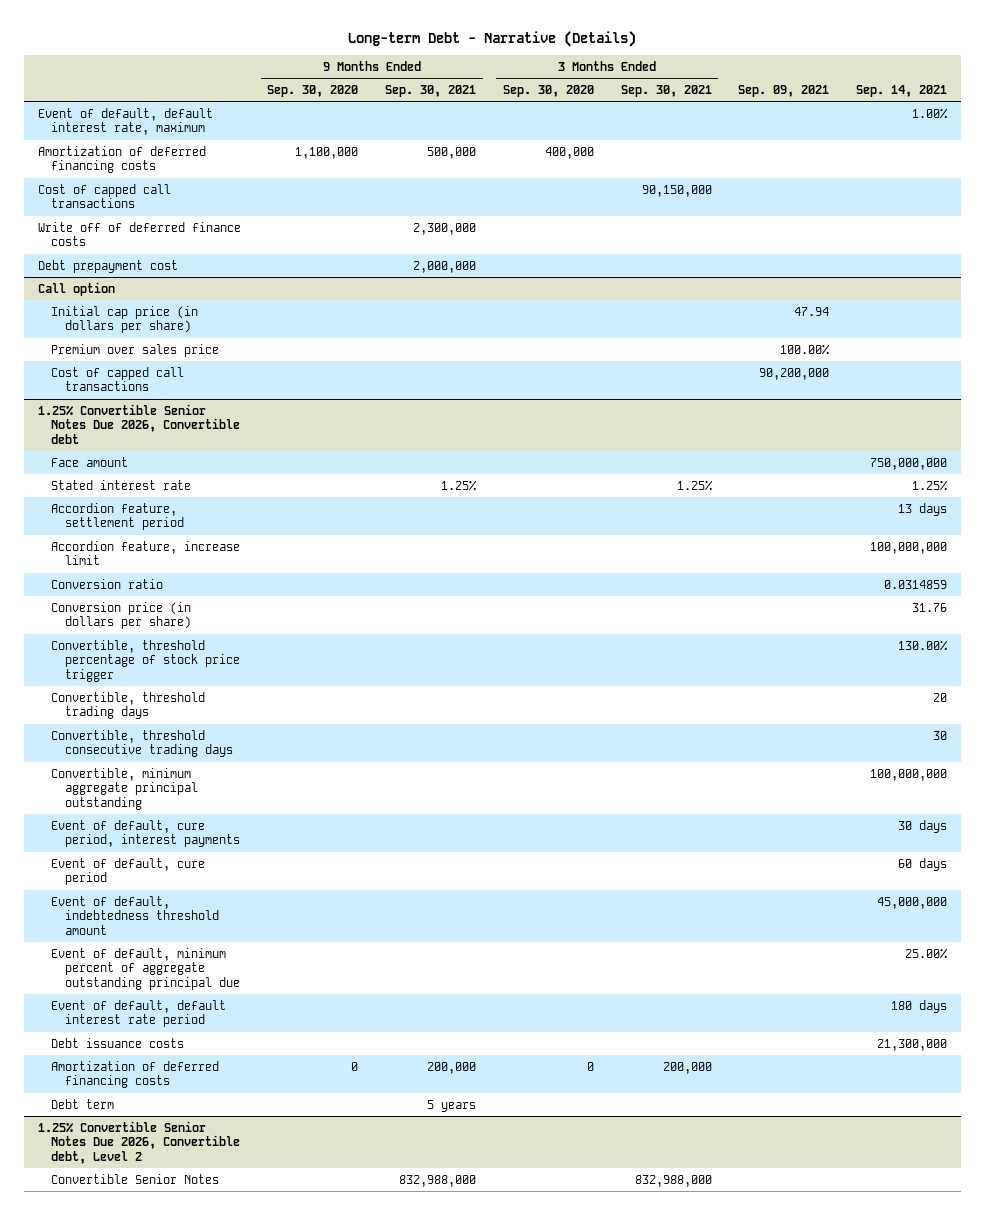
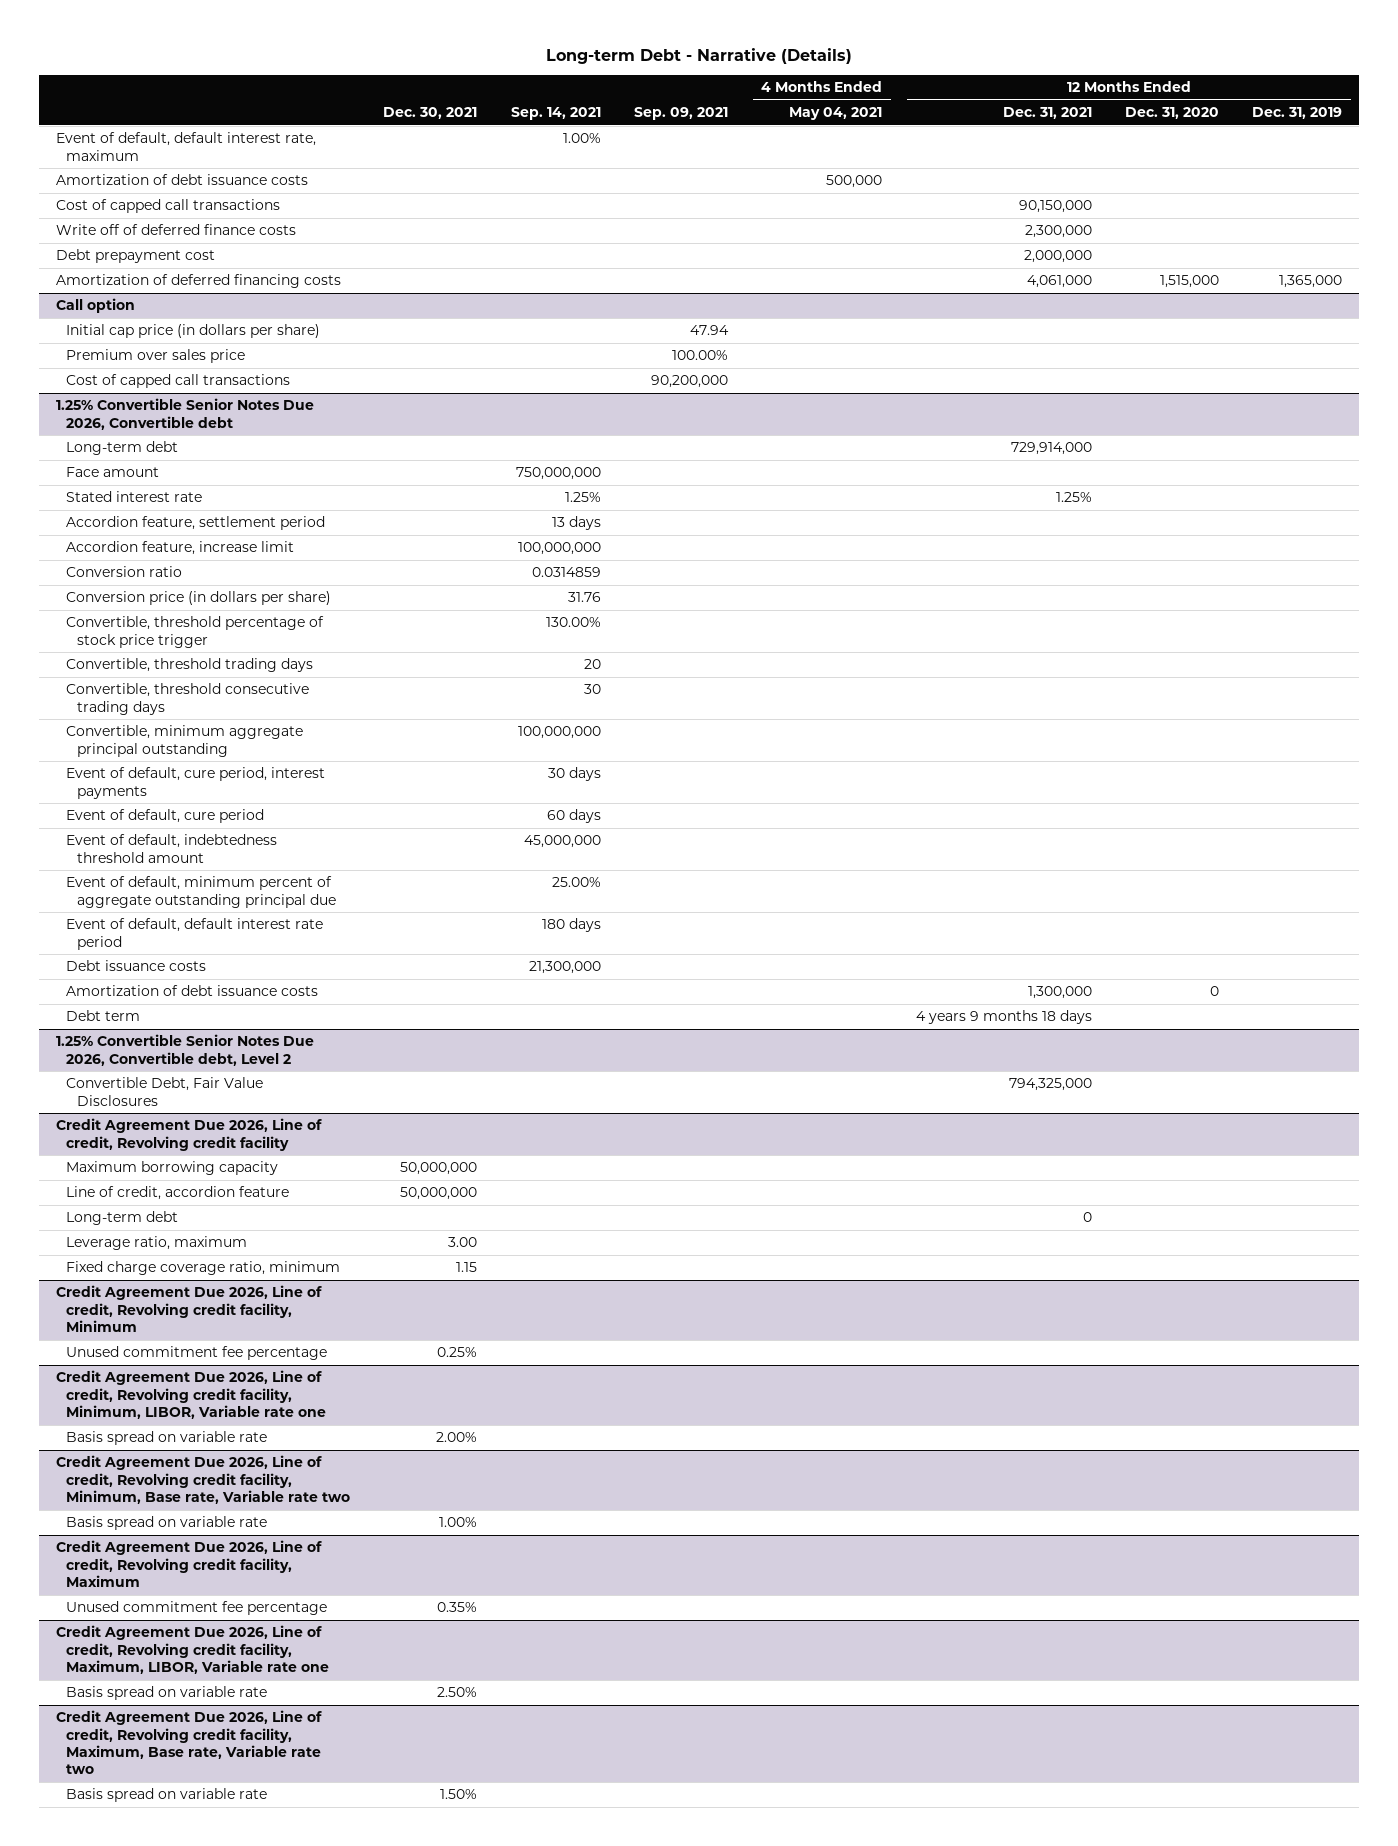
- | 9 Months Ended Sep. 30, 2020 | 9 Months Ended Sep. 30, 2021 | 3 Months Ended Sep. 30, 2020 | 3 Months Ended Sep. 30, 2021 | Sep. 09, 2021 | Sep. 14, 2021
+ | Dec. 30, 2021 | Sep. 14, 2021 | Sep. 09, 2021 | 4 Months Ended May 04, 2021 | 12 Months Ended Dec. 31, 2021 | 12 Months Ended Dec. 31, 2020 | 12 Months Ended Dec. 31, 2019
+ Amortization of debt issuance costs | | | | 500,000 | | |
moved down: Amortization of deferred financing costs | | | | | 4,061,000 | 1,515,000 | 1,365,000
@ 1.25% Convertible Senior Notes Due 2026, Convertible debt
+ Long-term debt | | | | | 729,914,000 | |
- Amortization of deferred financing costs | 0 | 200,000 | 0 | 200,000 | |
+ Amortization of debt issuance costs | | | | | 1,300,000 | 0 |
@ 1.25% Convertible Senior Notes Due 2026, Convertible debt, Level 2
- Convertible Senior Notes | | 832,988,000 | | 832,988,000 | |
+ Convertible Debt, Fair Value Disclosures | | | | | 794,325,000 | |
+ Credit Agreement Due 2026, Line of credit, Revolving credit facility
+ Maximum borrowing capacity | 50,000,000 | | | | | |
+ Line of credit, accordion feature | 50,000,000 | | | | | |
+ Long-term debt | | | | | 0 | |
+ Leverage ratio, maximum | 3.00 | | | | | |
+ Fixed charge coverage ratio, minimum | 1.15 | | | | | |
+ Credit Agreement Due 2026, Line of credit, Revolving credit facility, Minimum
+ Unused commitment fee percentage | 0.25% | | | | | |
+ Credit Agreement Due 2026, Line of credit, Revolving credit facility, Minimum, LIBOR, Variable rate one
+ Basis spread on variable rate | 2.00% | | | | | |
+ Credit Agreement Due 2026, Line of credit, Revolving credit facility, Minimum, Base rate, Variable rate two
+ Basis spread on variable rate | 1.00% | | | | | |
+ Credit Agreement Due 2026, Line of credit, Revolving credit facility, Maximum
+ Unused commitment fee percentage | 0.35% | | | | | |
+ Credit Agreement Due 2026, Line of credit, Revolving credit facility, Maximum, LIBOR, Variable rate one
+ Basis spread on variable rate | 2.50% | | | | | |
+ Credit Agreement Due 2026, Line of credit, Revolving credit facility, Maximum, Base rate, Variable rate two
+ Basis spread on variable rate | 1.50% | | | | | |

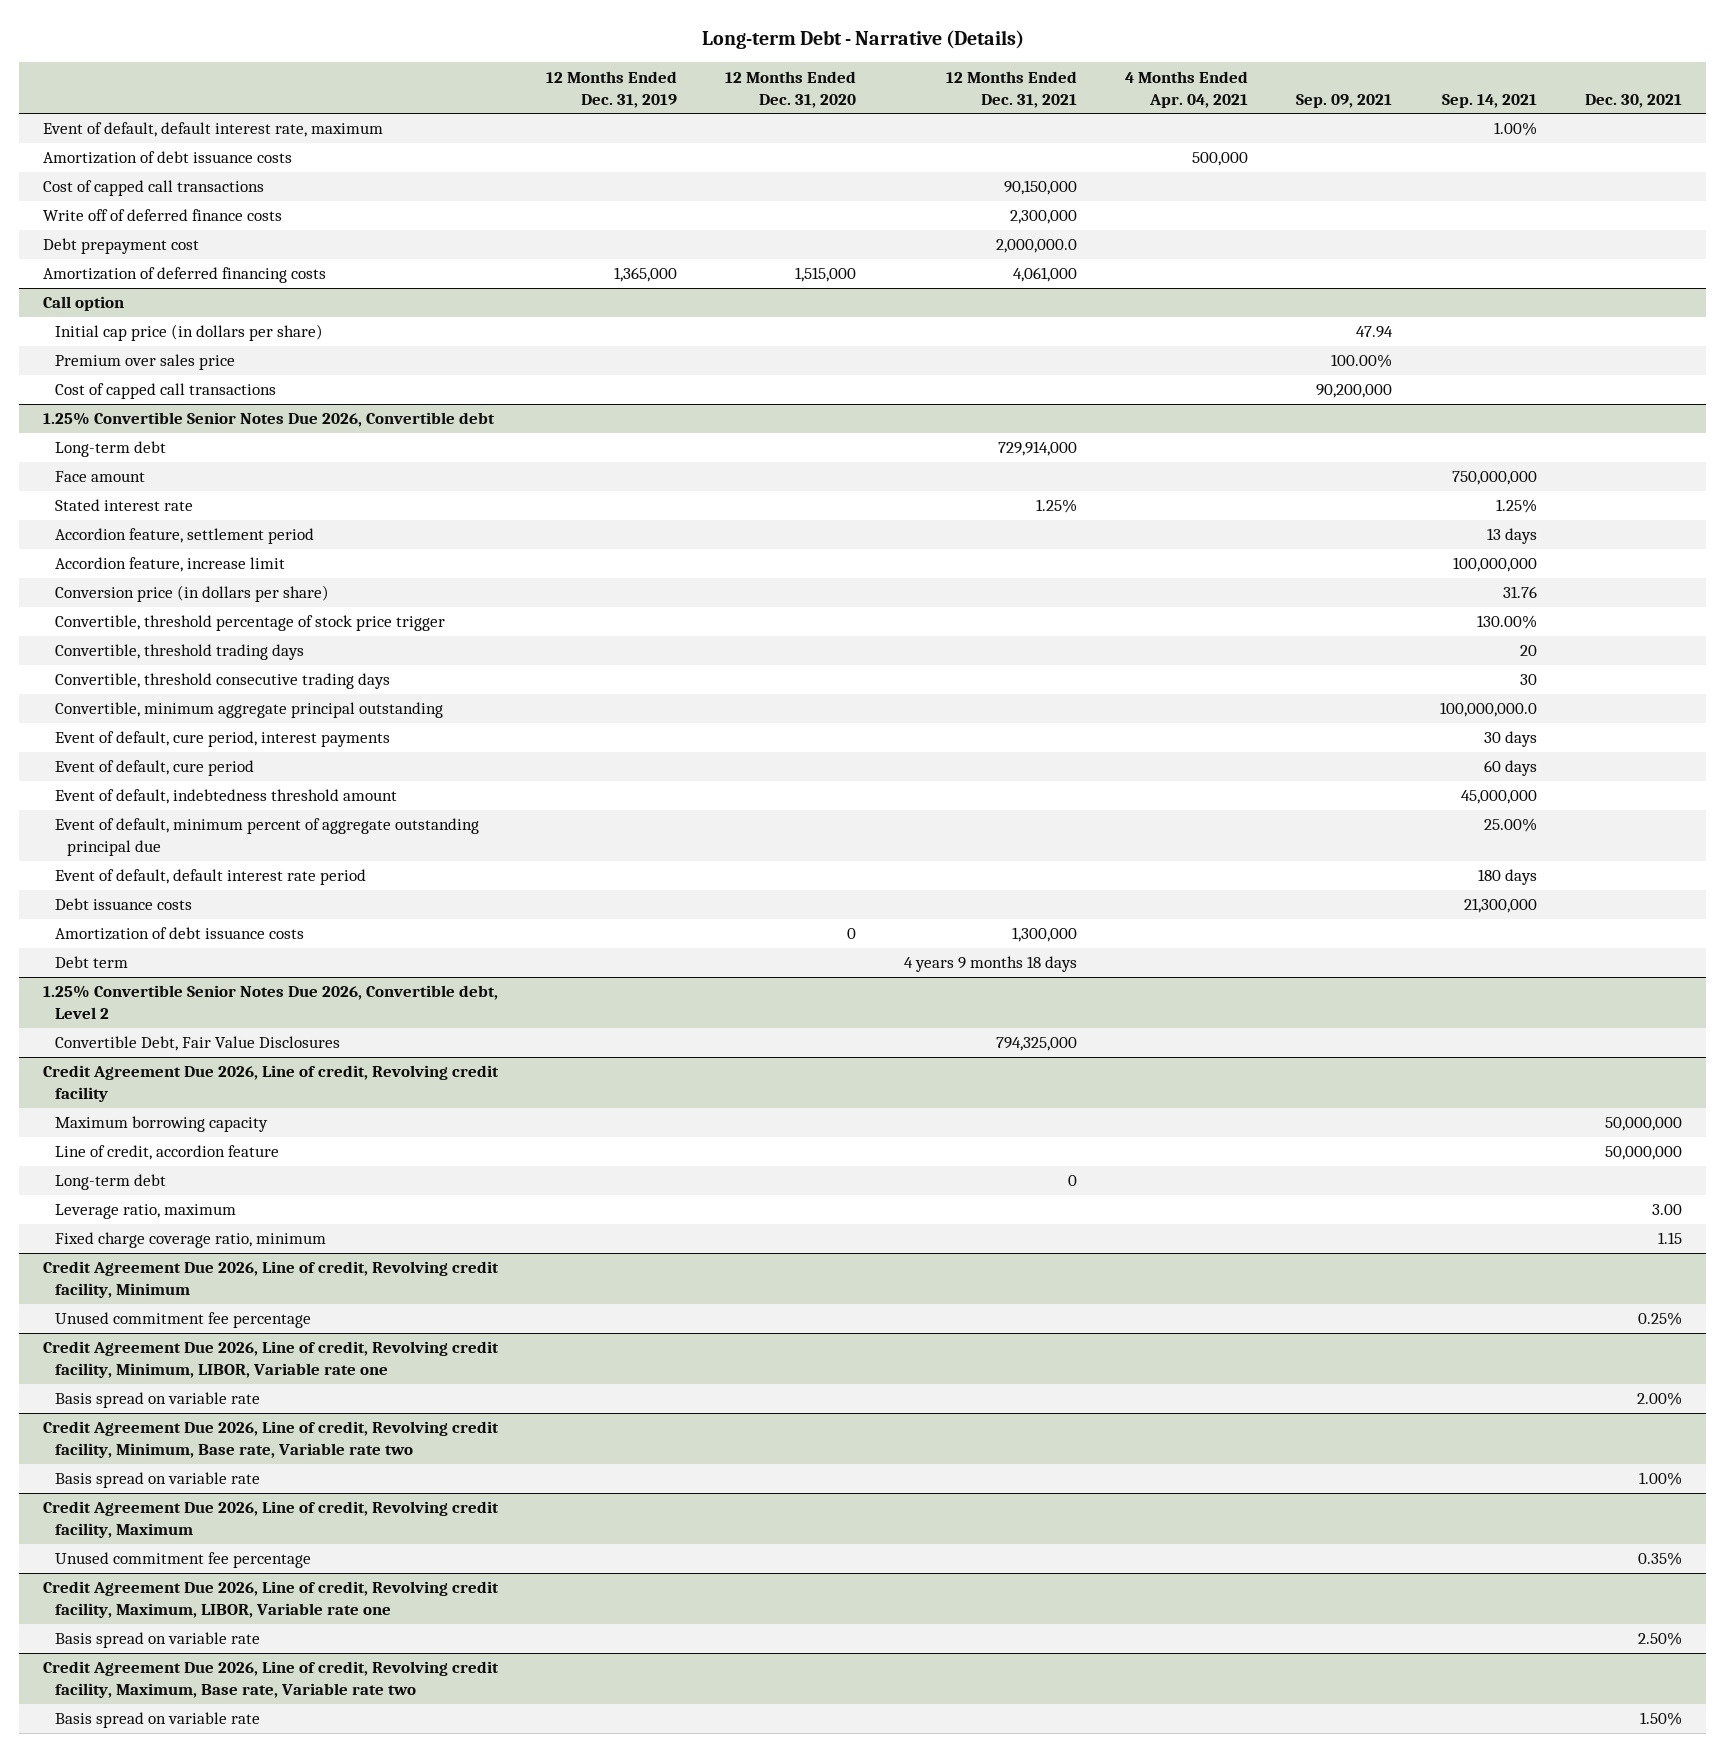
- | Dec. 30, 2021 | Sep. 14, 2021 | Sep. 09, 2021 | 4 Months Ended May 04, 2021 | 12 Months Ended Dec. 31, 2021 | 12 Months Ended Dec. 31, 2020 | 12 Months Ended Dec. 31, 2019
+ | 12 Months Ended Dec. 31, 2019 | 12 Months Ended Dec. 31, 2020 | 12 Months Ended Dec. 31, 2021 | 4 Months Ended Apr. 04, 2021 | Sep. 09, 2021 | Sep. 14, 2021 | Dec. 30, 2021
- Debt prepayment cost | | | | | 2,000,000 | |
+ Debt prepayment cost | | | 2,000,000.0 | | | |
@ 1.25% Convertible Senior Notes Due 2026, Convertible debt
- Conversion ratio | | 0.0314859 | | | | |
- Convertible, minimum aggregate principal outstanding | | 100,000,000 | | | | |
+ Convertible, minimum aggregate principal outstanding | | | | | | 100,000,000.0 |

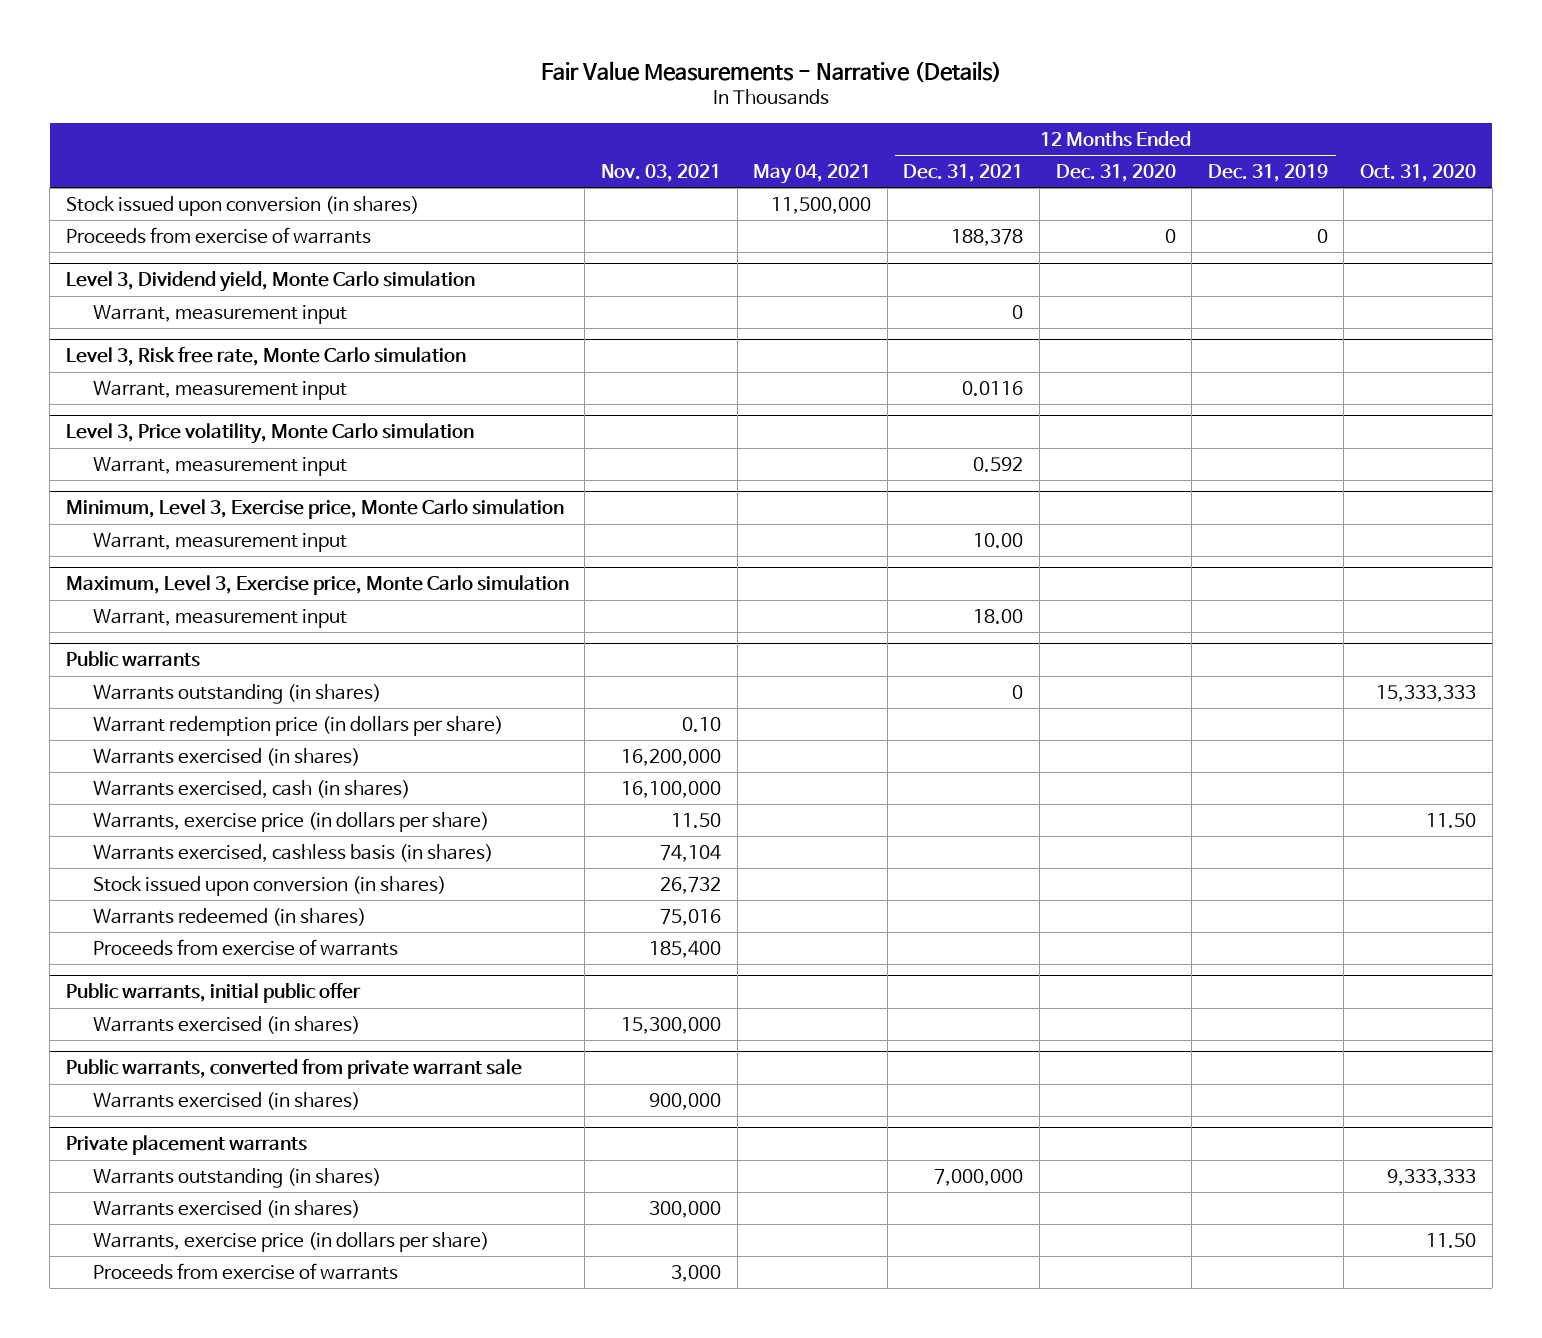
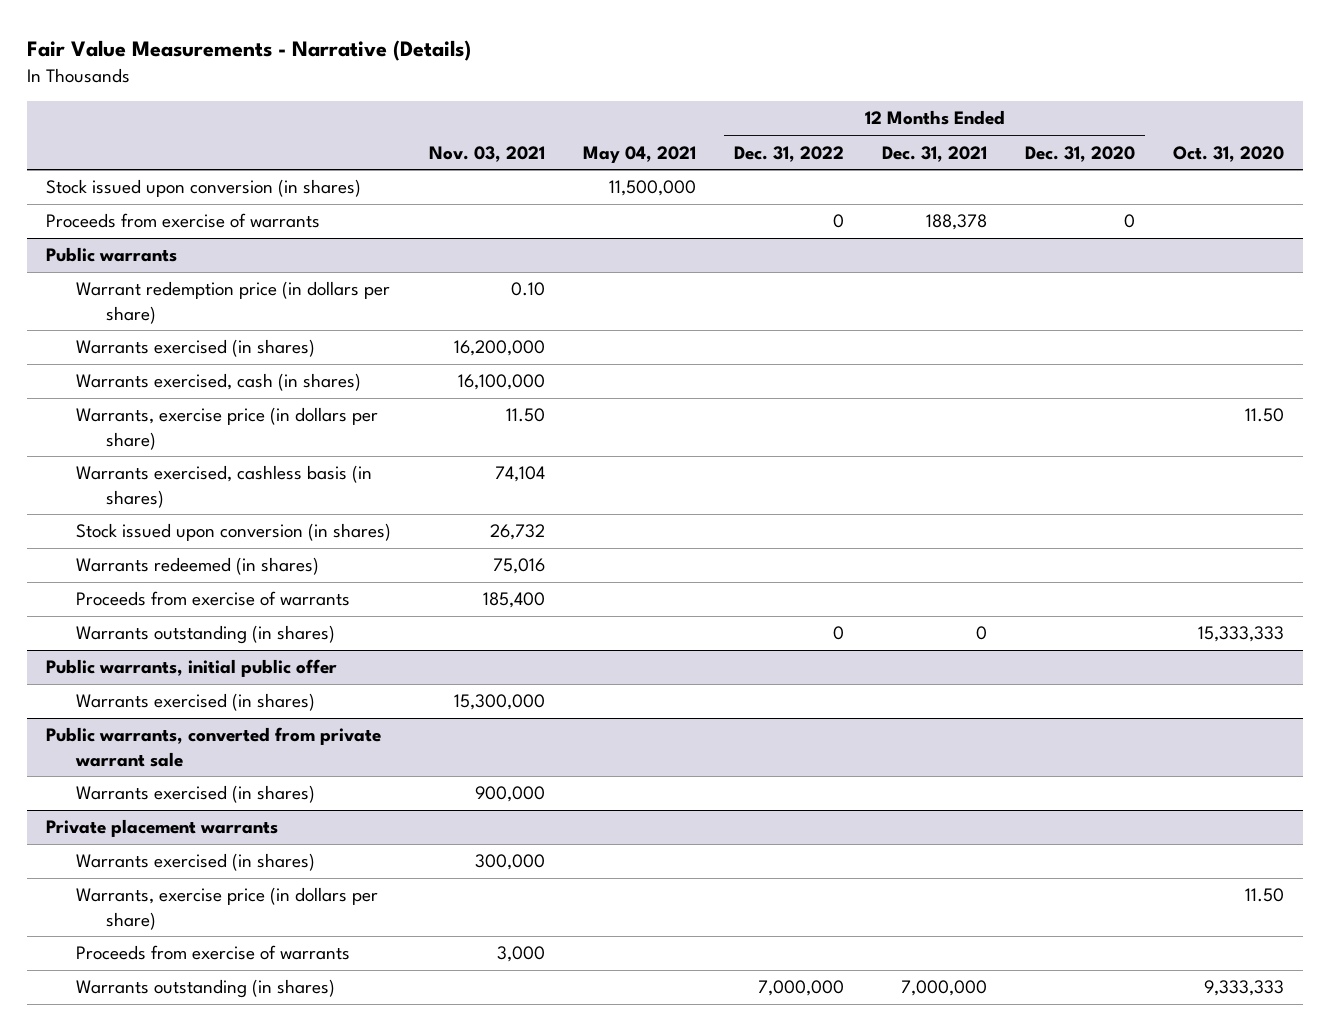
- | Nov. 03, 2021 | May 04, 2021 | 12 Months Ended Dec. 31, 2021 | 12 Months Ended Dec. 31, 2020 | 12 Months Ended Dec. 31, 2019 | Oct. 31, 2020
+ | Nov. 03, 2021 | May 04, 2021 | 12 Months Ended Dec. 31, 2022 | 12 Months Ended Dec. 31, 2021 | 12 Months Ended Dec. 31, 2020 | Oct. 31, 2020
- Level 3, Dividend yield, Monte Carlo simulation
- Warrant, measurement input | | | 0 | | |
- Level 3, Risk free rate, Monte Carlo simulation
- Warrant, measurement input | | | 0.0116 | | |
- Level 3, Price volatility, Monte Carlo simulation
- Warrant, measurement input | | | 0.592 | | |
- Minimum, Level 3, Exercise price, Monte Carlo simulation
- Warrant, measurement input | | | 10.00 | | |
- Maximum, Level 3, Exercise price, Monte Carlo simulation
- Warrant, measurement input | | | 18.00 | | |
@ Public warrants
moved down: Warrants outstanding (in shares) | | | 0 | 0 | | 15,333,333
@ Private placement warrants
moved down: Warrants outstanding (in shares) | | | 7,000,000 | 7,000,000 | | 9,333,333

